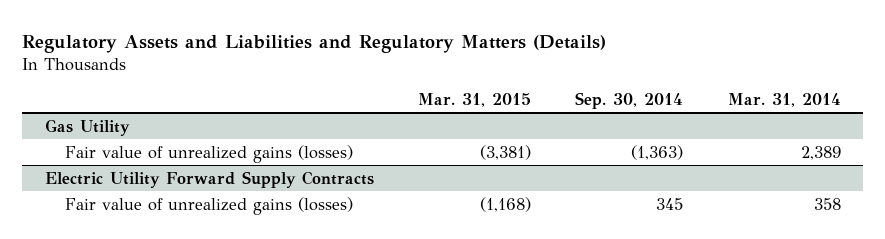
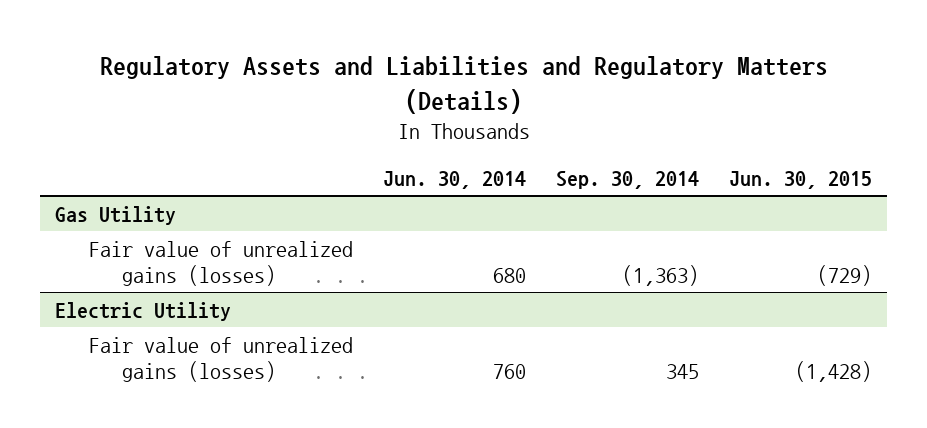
- | Mar. 31, 2015 | Sep. 30, 2014 | Mar. 31, 2014
+ | Jun. 30, 2014 | Sep. 30, 2014 | Jun. 30, 2015
- Electric Utility Forward Supply Contracts
+ Electric Utility

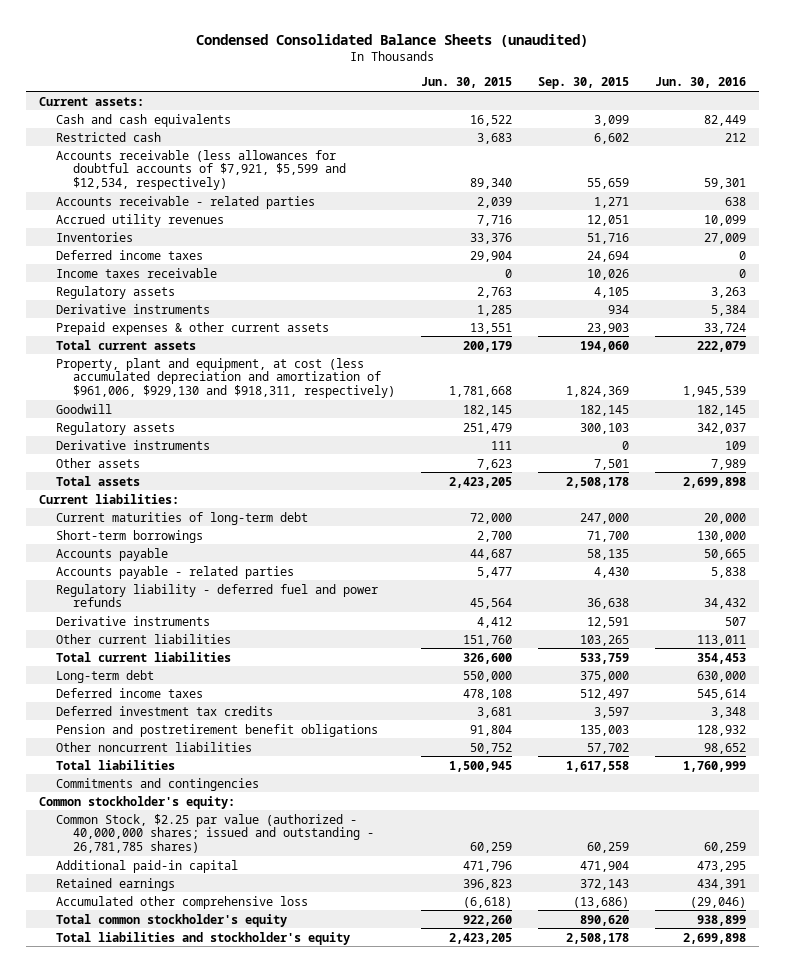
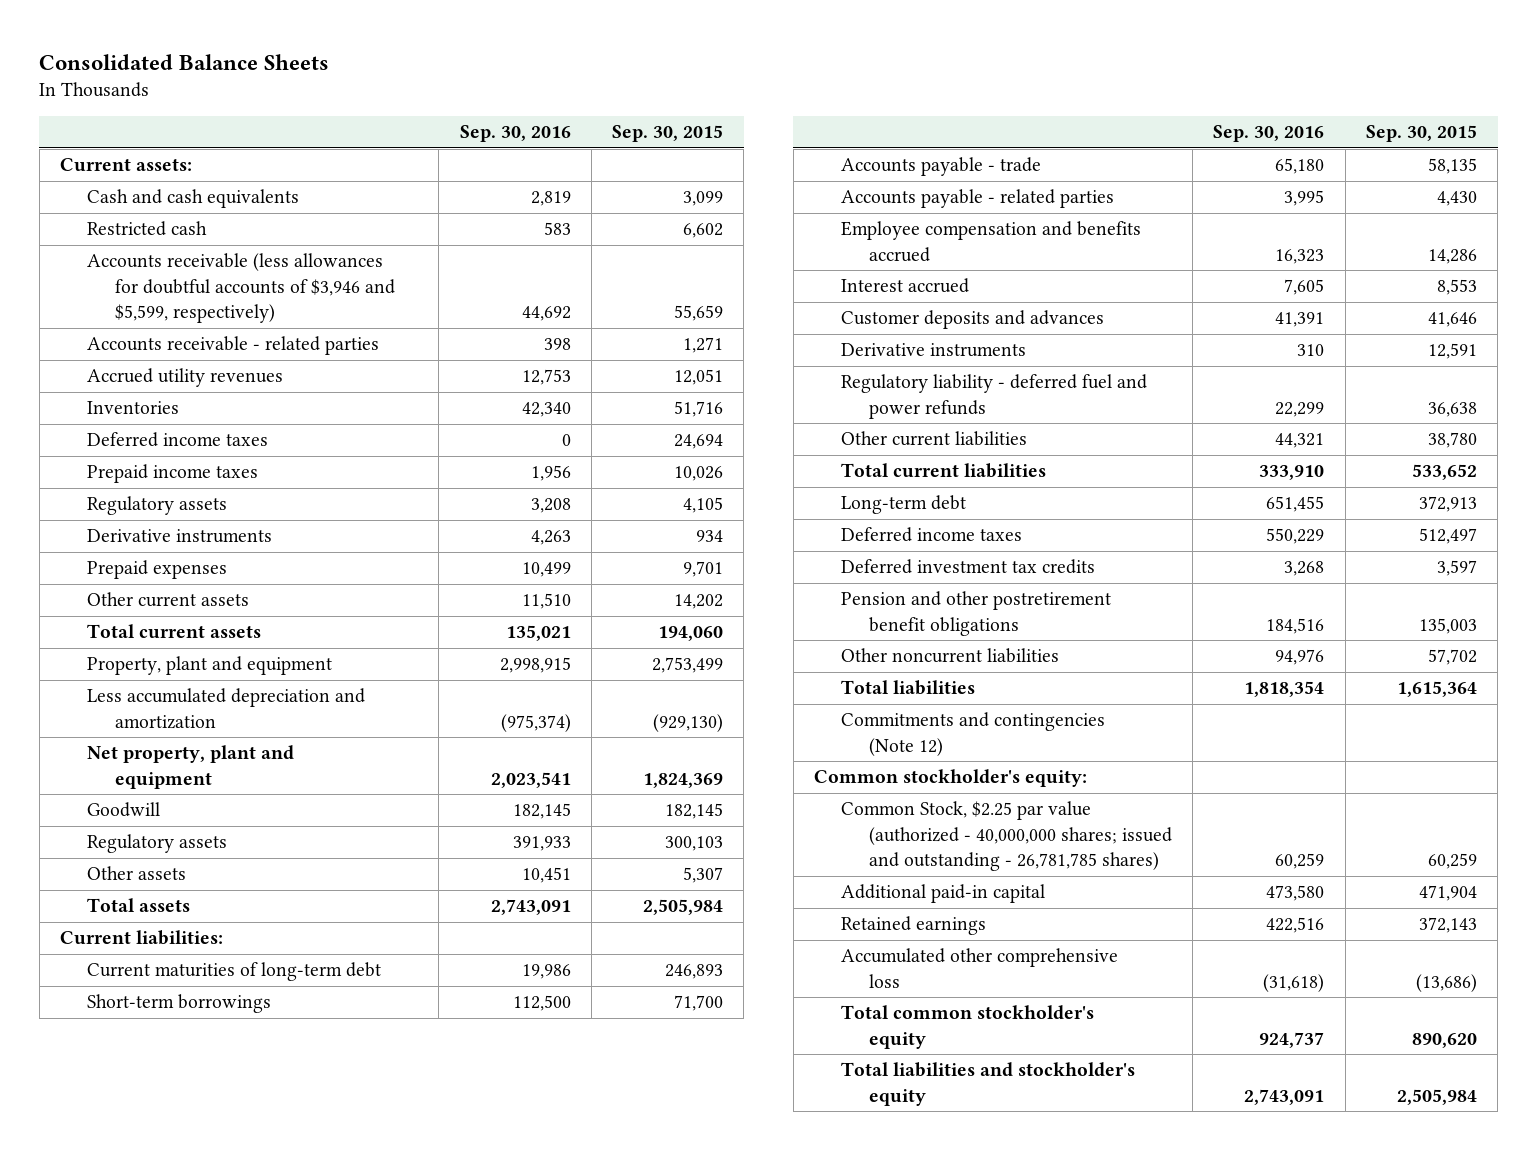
- Condensed Consolidated Balance Sheets (unaudited)
+ Consolidated Balance Sheets
- | Jun. 30, 2015 | Sep. 30, 2015 | Jun. 30, 2016
+ | Sep. 30, 2016 | Sep. 30, 2015
- Accounts receivable (less allowances for doubtful accounts of $7,921, $5,599 and $12,534, respectively) | 89,340 | 55,659 | 59,301
+ Accounts receivable (less allowances for doubtful accounts of $3,946 and $5,599, respectively) | 44,692 | 55,659
- Income taxes receivable | 0 | 10,026 | 0
+ Prepaid income taxes | 1,956 | 10,026
- Prepaid expenses & other current assets | 13,551 | 23,903 | 33,724
+ Prepaid expenses | 10,499 | 9,701
+ Other current assets | 11,510 | 14,202
- Property, plant and equipment, at cost (less accumulated depreciation and amortization of $961,006, $929,130 and $918,311, respectively) | 1,781,668 | 1,824,369 | 1,945,539
+ Property, plant and equipment | 2,998,915 | 2,753,499
+ Less accumulated depreciation and amortization | (975,374) | (929,130)
+ Net property, plant and equipment | 2,023,541 | 1,824,369
- Derivative instruments | 111 | 0 | 109
- Other assets | 7,623 | 7,501 | 7,989
- Total assets | 2,423,205 | 2,508,178 | 2,699,898
+ Other assets | 10,451 | 5,307
+ Total assets | 2,743,091 | 2,505,984
- Current maturities of long-term debt | 72,000 | 247,000 | 20,000
+ Current maturities of long-term debt | 19,986 | 246,893
- Accounts payable | 44,687 | 58,135 | 50,665
+ Accounts payable - trade | 65,180 | 58,135
+ Employee compensation and benefits accrued | 16,323 | 14,286
+ Interest accrued | 7,605 | 8,553
+ Customer deposits and advances | 41,391 | 41,646
- Other current liabilities | 151,760 | 103,265 | 113,011
- Total current liabilities | 326,600 | 533,759 | 354,453
- Long-term debt | 550,000 | 375,000 | 630,000
moved down: Regulatory liability - deferred fuel and power refunds | 22,299 | 36,638
+ Other current liabilities | 44,321 | 38,780
+ Total current liabilities | 333,910 | 533,652
+ Long-term debt | 651,455 | 372,913
- Pension and postretirement benefit obligations | 91,804 | 135,003 | 128,932
+ Pension and other postretirement benefit obligations | 184,516 | 135,003
- Total liabilities | 1,500,945 | 1,617,558 | 1,760,999
- Commitments and contingencies
+ Total liabilities | 1,818,354 | 1,615,364
+ Commitments and contingencies (Note 12)
- Total liabilities and stockholder's equity | 2,423,205 | 2,508,178 | 2,699,898
+ Total liabilities and stockholder's equity | 2,743,091 | 2,505,984

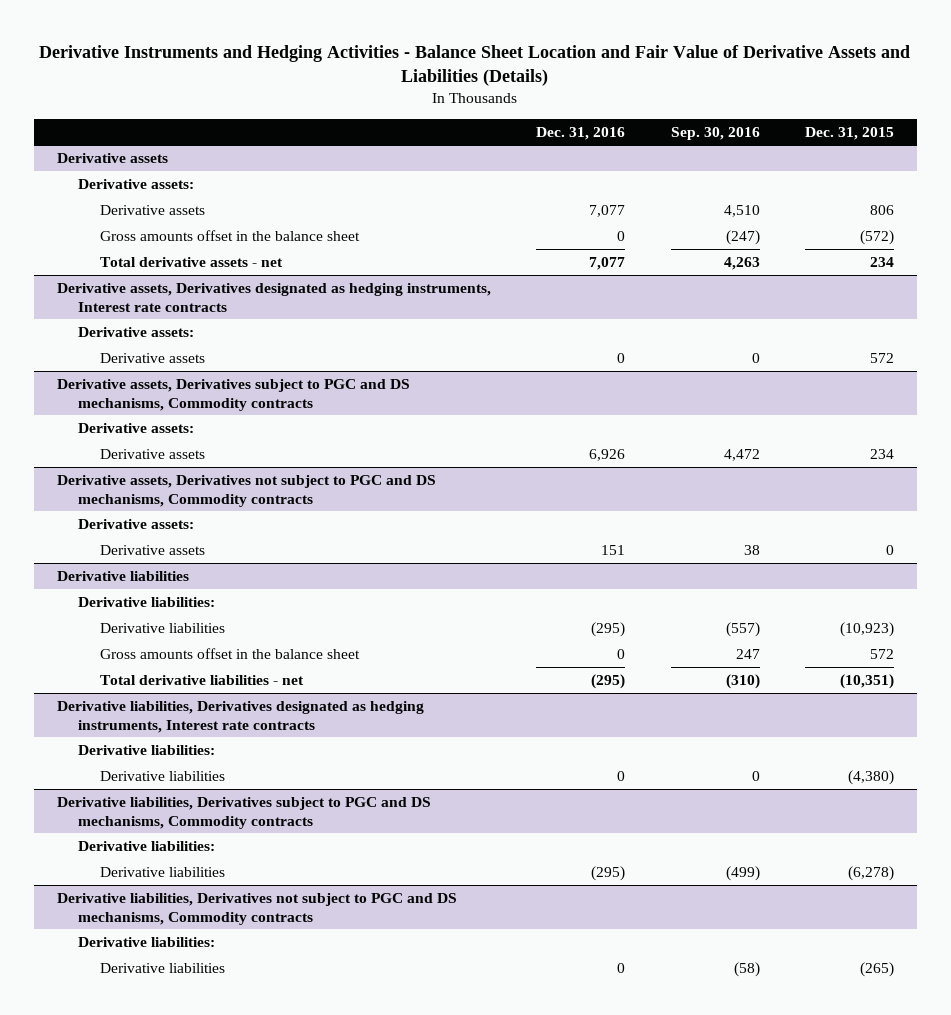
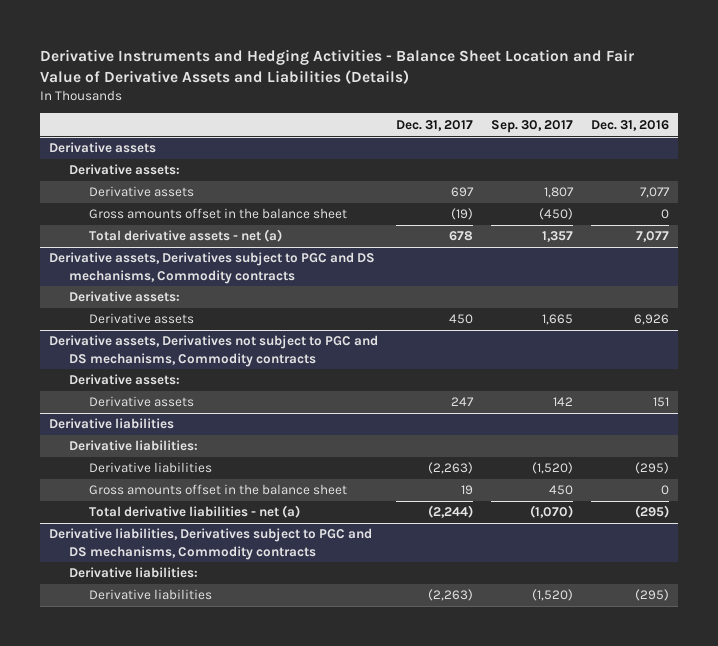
- | Dec. 31, 2016 | Sep. 30, 2016 | Dec. 31, 2015
+ | Dec. 31, 2017 | Sep. 30, 2017 | Dec. 31, 2016
@ Derivative assets
- Total derivative assets - net | 7,077 | 4,263 | 234
- Derivative assets, Derivatives designated as hedging instruments, Interest rate contracts
- Derivative assets:
- Derivative assets | 0 | 0 | 572
@ Derivative assets
+ Total derivative assets - net (a) | 678 | 1,357 | 7,077
@ Derivative liabilities
- Total derivative liabilities - net | (295) | (310) | (10,351)
- Derivative liabilities, Derivatives designated as hedging instruments, Interest rate contracts
- Derivative liabilities:
- Derivative liabilities | 0 | 0 | (4,380)
@ Derivative liabilities
+ Total derivative liabilities - net (a) | (2,244) | (1,070) | (295)
- Derivative liabilities, Derivatives not subject to PGC and DS mechanisms, Commodity contracts
- Derivative liabilities:
- Derivative liabilities | 0 | (58) | (265)

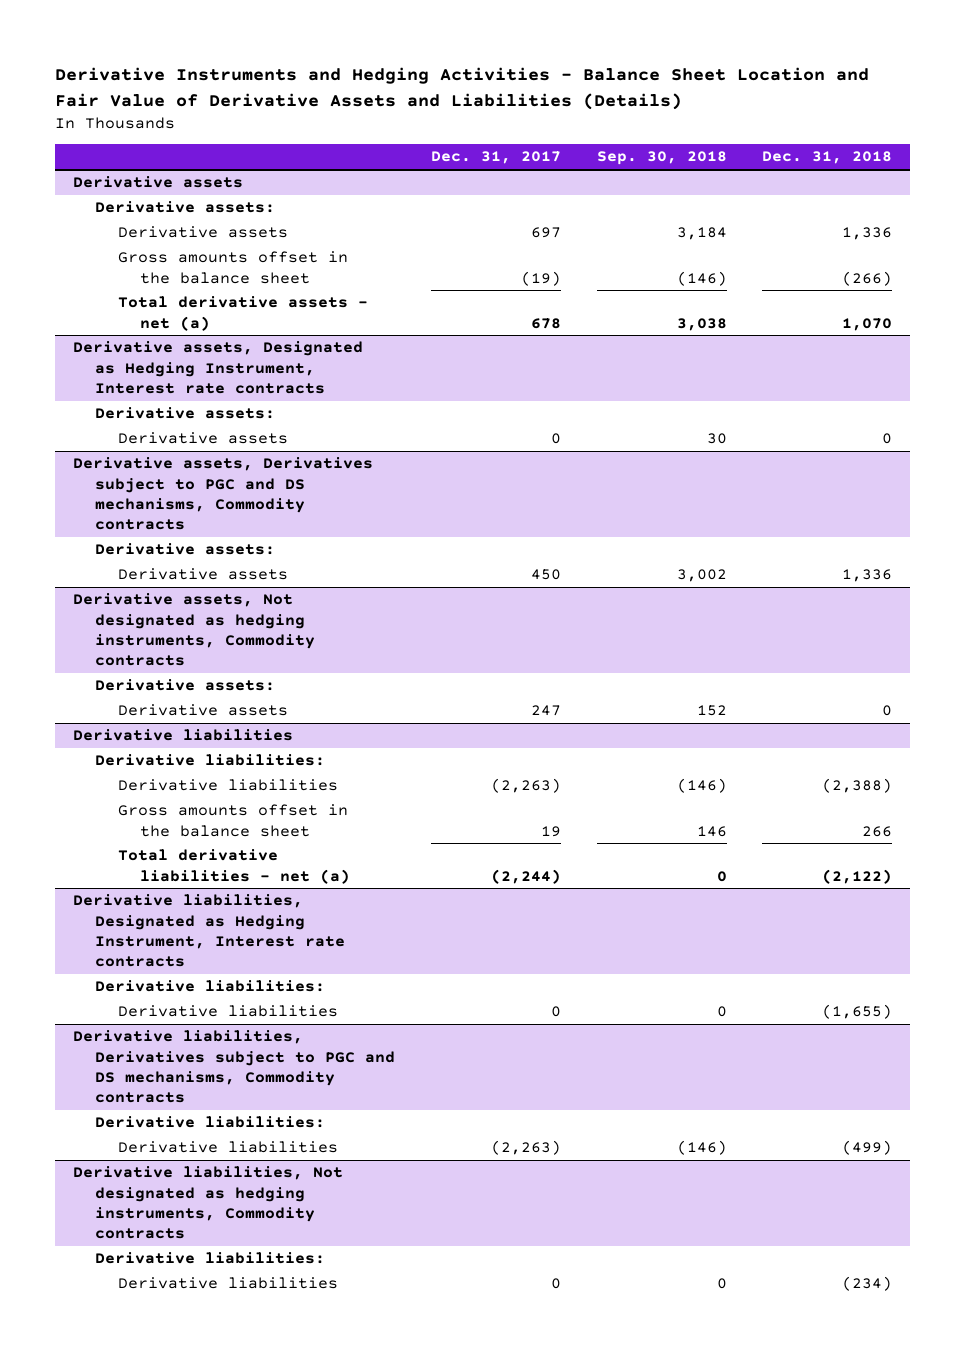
- | Dec. 31, 2017 | Sep. 30, 2017 | Dec. 31, 2016
+ | Dec. 31, 2017 | Sep. 30, 2018 | Dec. 31, 2018
+ Derivative assets, Designated as Hedging Instrument, Interest rate contracts
+ Derivative assets:
+ Derivative assets | 0 | 30 | 0
- Derivative assets, Derivatives not subject to PGC and DS mechanisms, Commodity contracts
+ Derivative assets, Not designated as hedging instruments, Commodity contracts
+ Derivative liabilities, Designated as Hedging Instrument, Interest rate contracts
+ Derivative liabilities:
+ Derivative liabilities | 0 | 0 | (1,655)
+ Derivative liabilities, Not designated as hedging instruments, Commodity contracts
+ Derivative liabilities:
+ Derivative liabilities | 0 | 0 | (234)

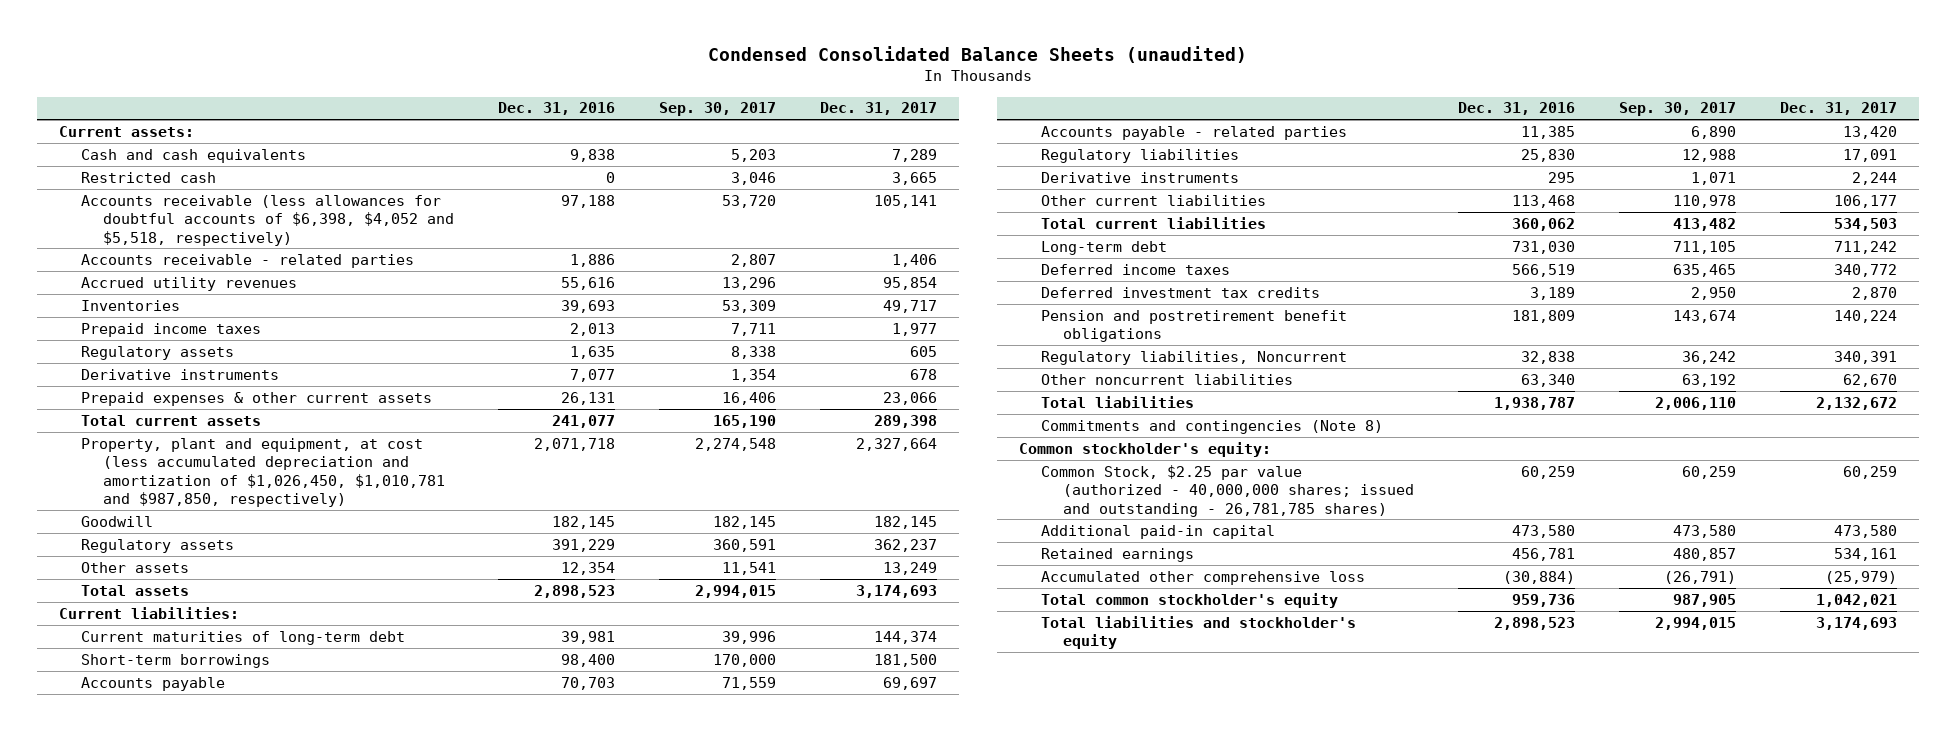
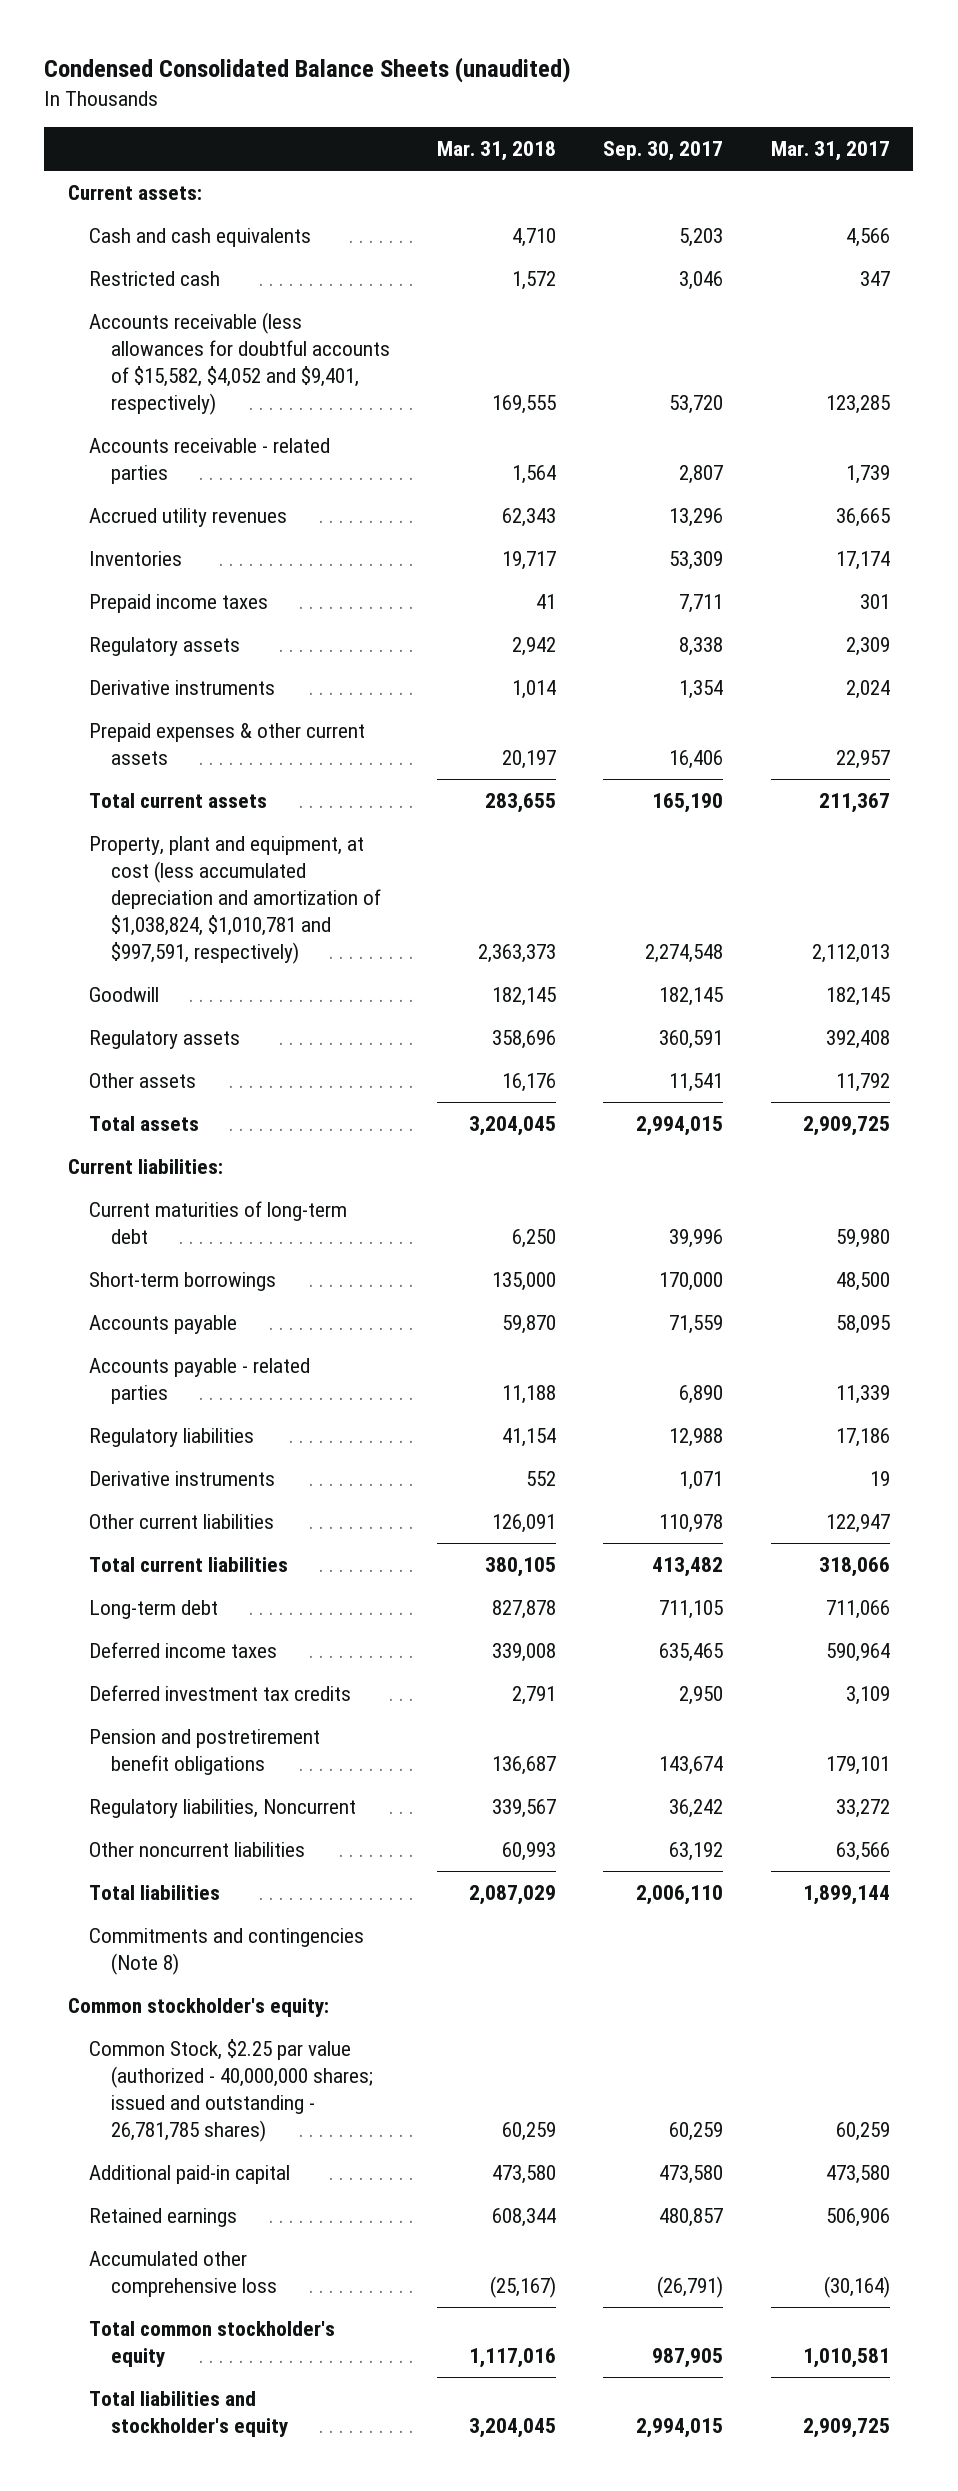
- | Dec. 31, 2016 | Sep. 30, 2017 | Dec. 31, 2017
+ | Mar. 31, 2018 | Sep. 30, 2017 | Mar. 31, 2017
- Accounts receivable (less allowances for doubtful accounts of $6,398, $4,052 and $5,518, respectively) | 97,188 | 53,720 | 105,141
+ Accounts receivable (less allowances for doubtful accounts of $15,582, $4,052 and $9,401, respectively) | 169,555 | 53,720 | 123,285
- Property, plant and equipment, at cost (less accumulated depreciation and amortization of $1,026,450, $1,010,781 and $987,850, respectively) | 2,071,718 | 2,274,548 | 2,327,664
+ Property, plant and equipment, at cost (less accumulated depreciation and amortization of $1,038,824, $1,010,781 and $997,591, respectively) | 2,363,373 | 2,274,548 | 2,112,013

